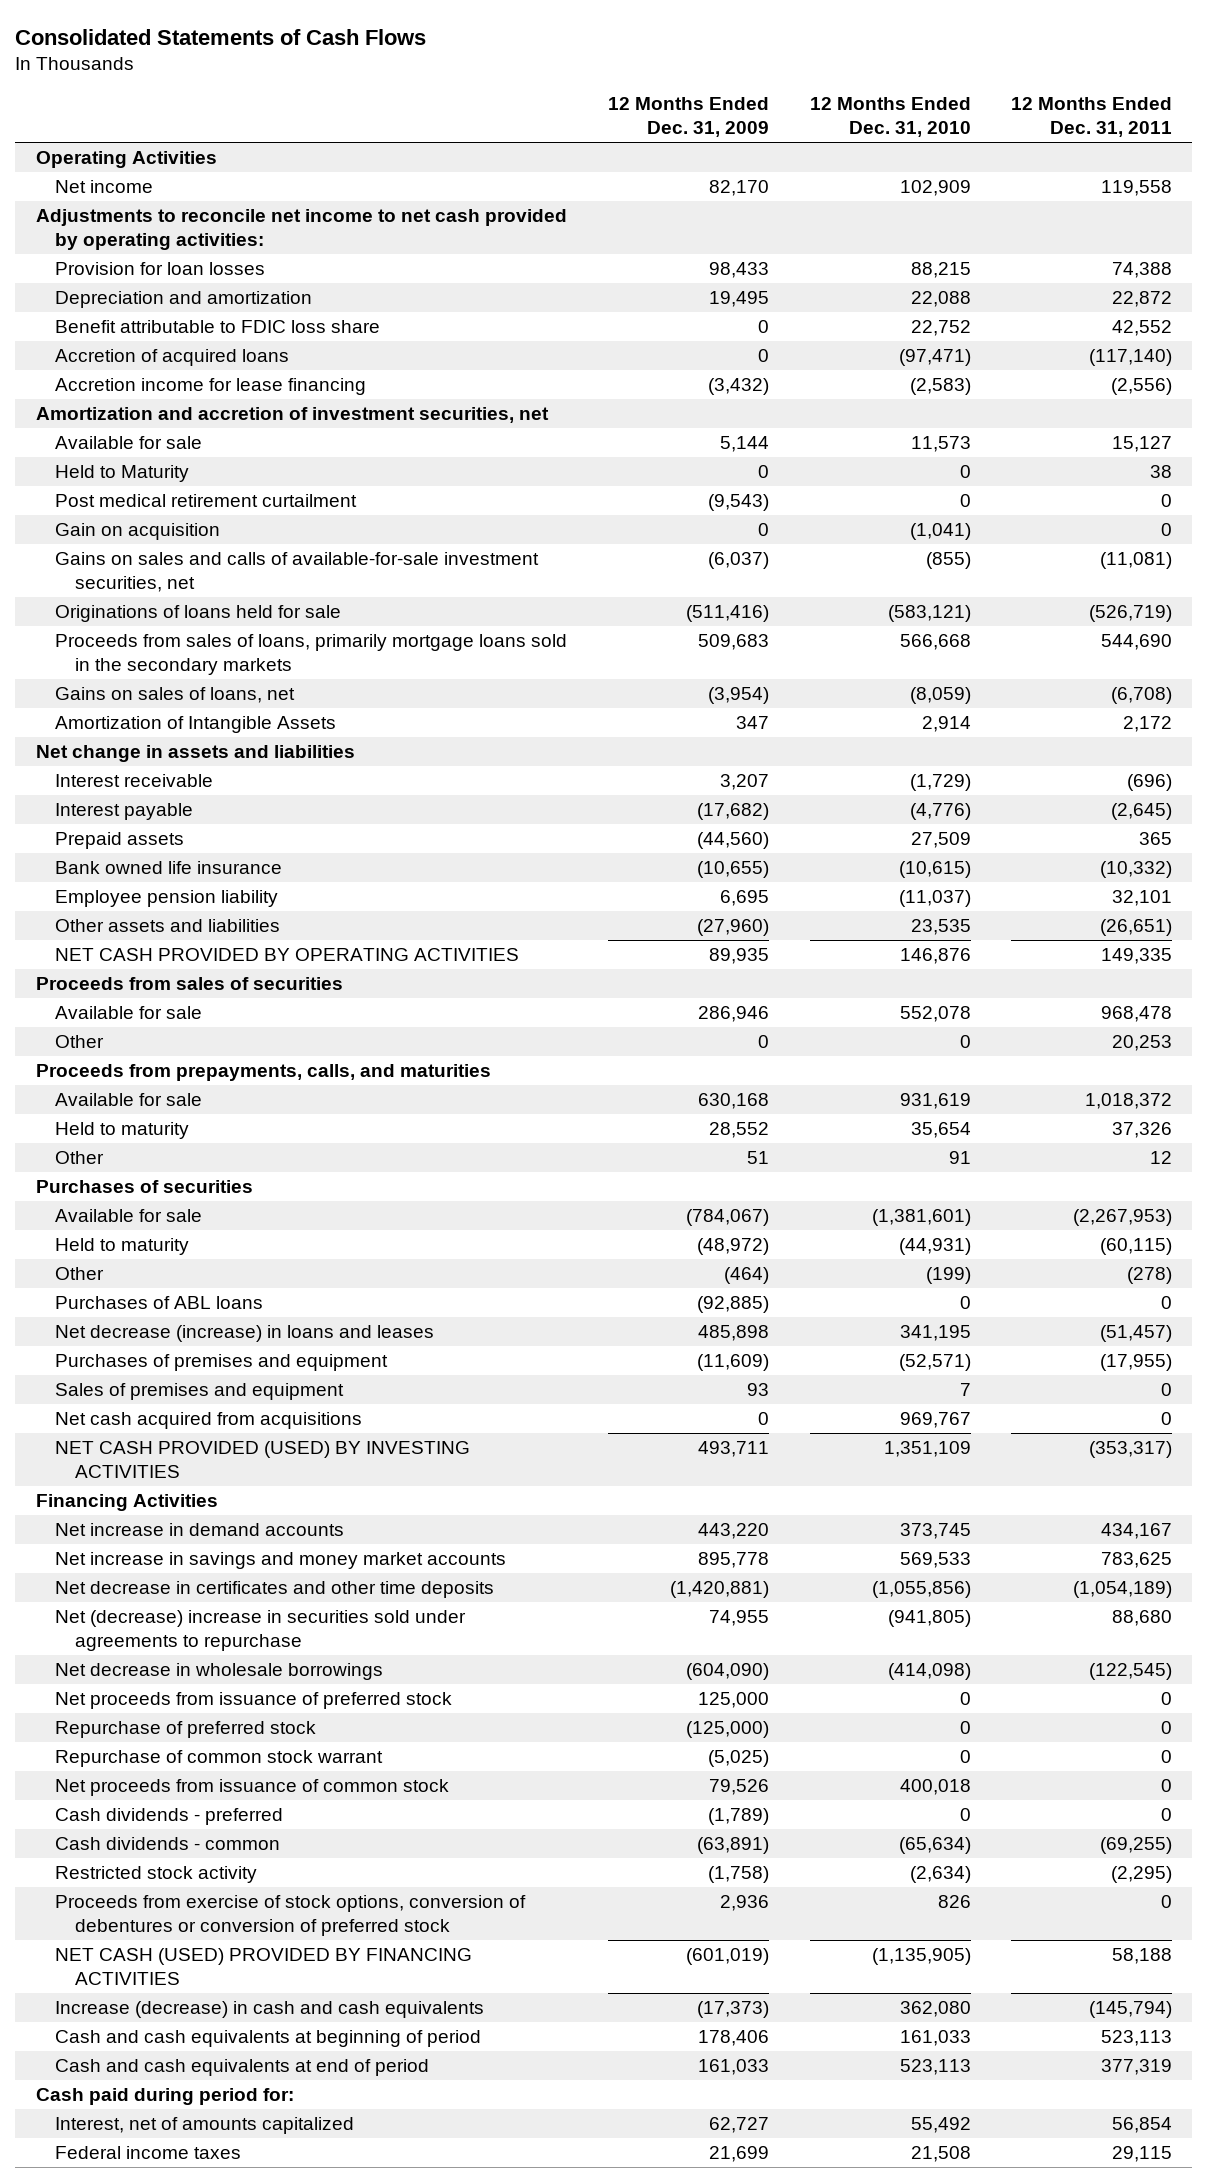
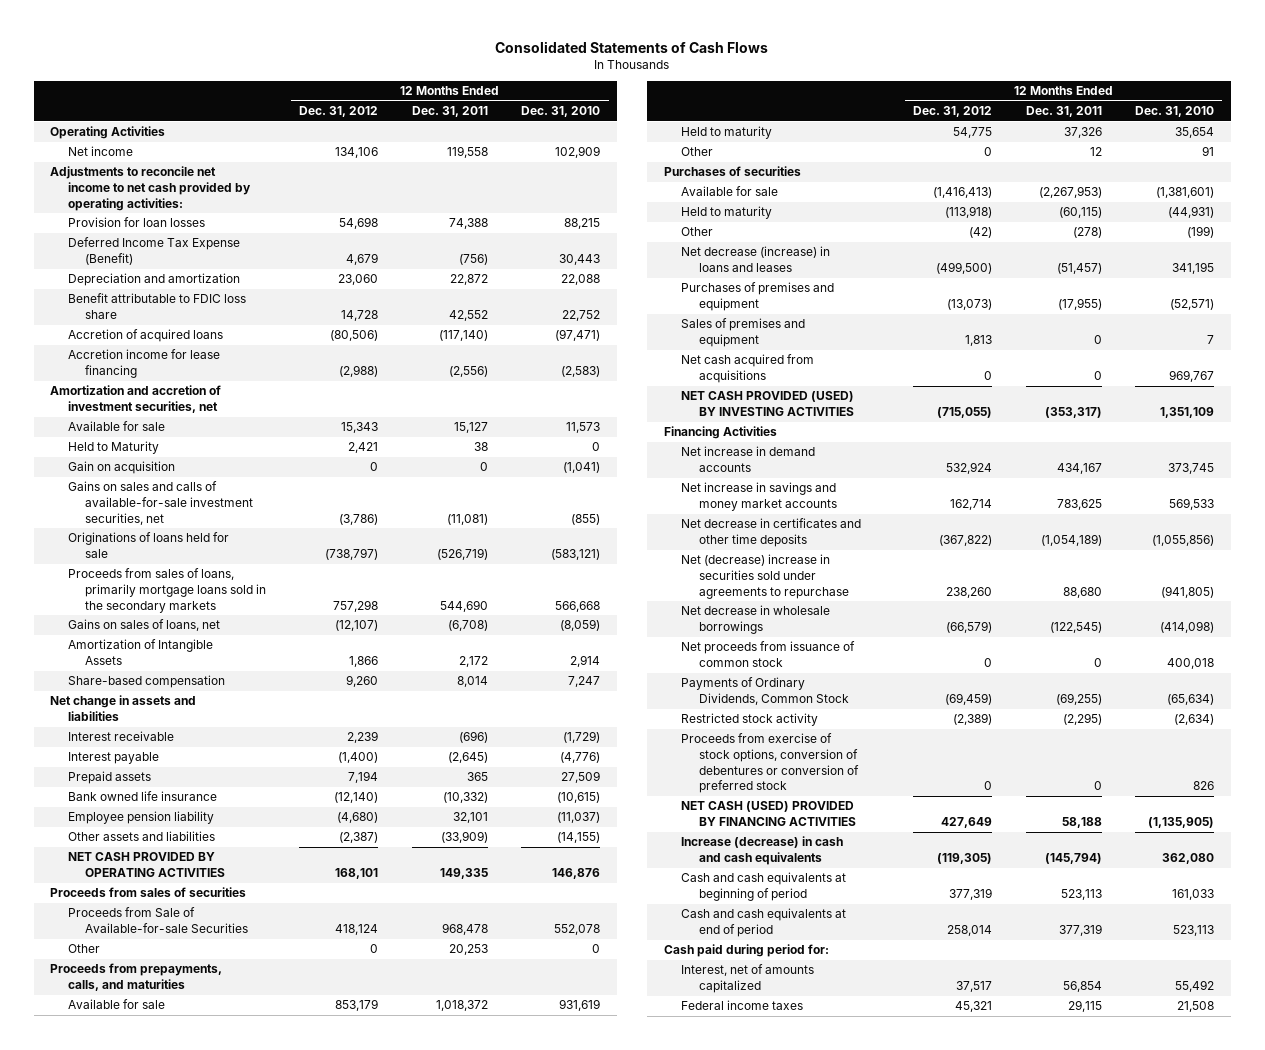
- | 12 Months Ended Dec. 31, 2009 | 12 Months Ended Dec. 31, 2010 | 12 Months Ended Dec. 31, 2011
+ | 12 Months Ended Dec. 31, 2012 | 12 Months Ended Dec. 31, 2011 | 12 Months Ended Dec. 31, 2010
+ Deferred Income Tax Expense (Benefit) | 4,679 | (756) | 30,443
- Post medical retirement curtailment | (9,543) | 0 | 0
+ Share-based compensation | 9,260 | 8,014 | 7,247
- Other assets and liabilities | (27,960) | 23,535 | (26,651)
+ Other assets and liabilities | (2,387) | (33,909) | (14,155)
- Available for sale | 286,946 | 552,078 | 968,478
+ Proceeds from Sale of Available-for-sale Securities | 418,124 | 968,478 | 552,078
- Purchases of ABL loans | (92,885) | 0 | 0
- Net proceeds from issuance of preferred stock | 125,000 | 0 | 0
- Repurchase of preferred stock | (125,000) | 0 | 0
- Repurchase of common stock warrant | (5,025) | 0 | 0
- Cash dividends - preferred | (1,789) | 0 | 0
- Cash dividends - common | (63,891) | (65,634) | (69,255)
+ Payments of Ordinary Dividends, Common Stock | (69,459) | (69,255) | (65,634)

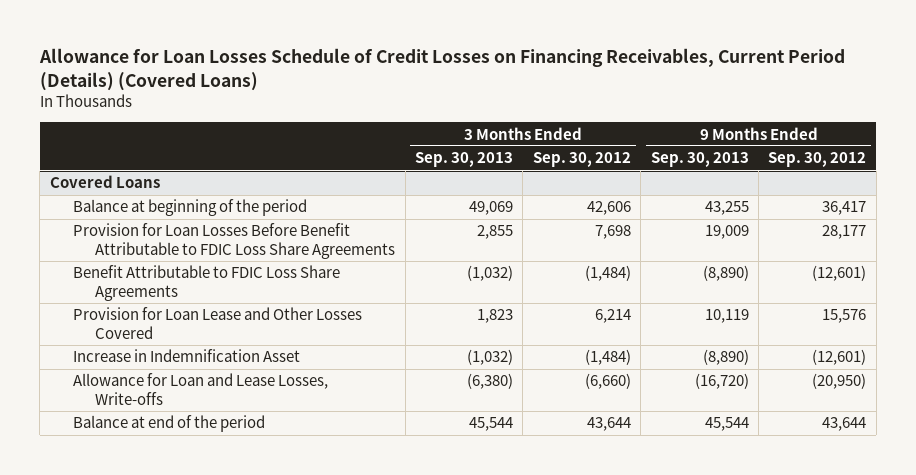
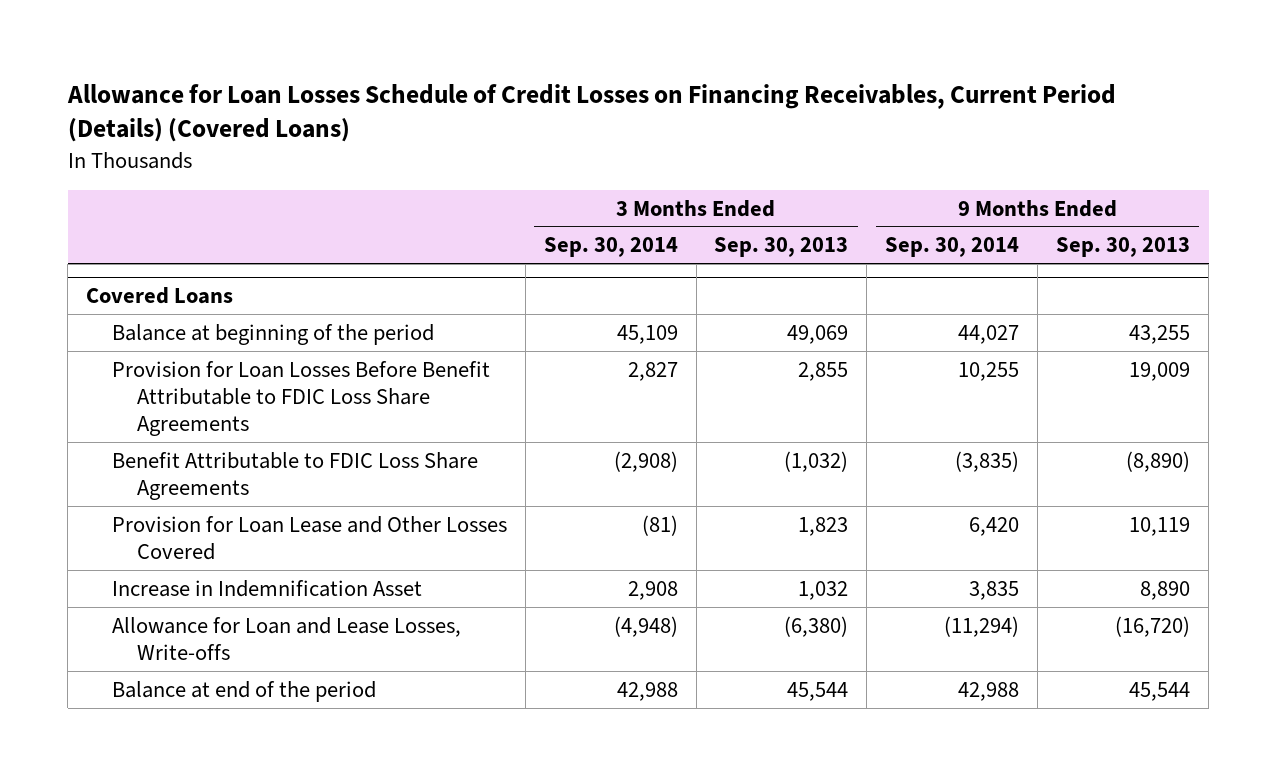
- | 3 Months Ended Sep. 30, 2013 | 3 Months Ended Sep. 30, 2012 | 9 Months Ended Sep. 30, 2013 | 9 Months Ended Sep. 30, 2012
+ | 3 Months Ended Sep. 30, 2014 | 3 Months Ended Sep. 30, 2013 | 9 Months Ended Sep. 30, 2014 | 9 Months Ended Sep. 30, 2013
@ Covered Loans
- Increase in Indemnification Asset | (1,032) | (1,484) | (8,890) | (12,601)
+ Increase in Indemnification Asset | 2,908 | 1,032 | 3,835 | 8,890

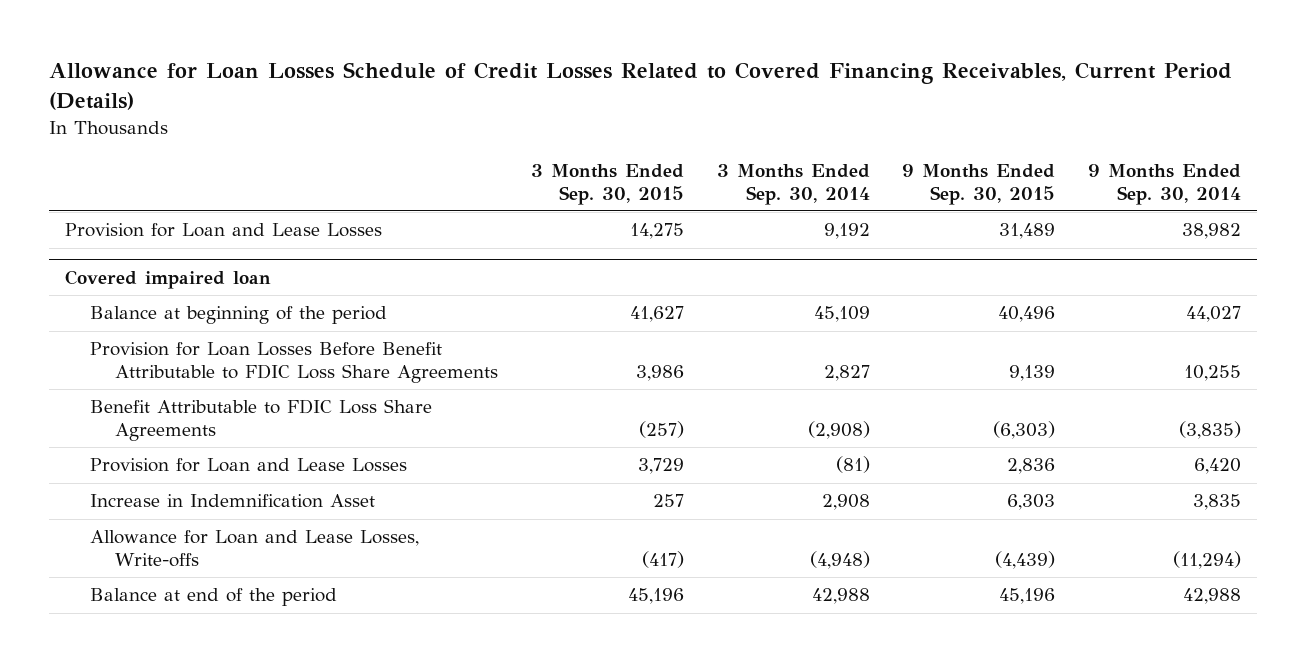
- Allowance for Loan Losses Schedule of Credit Losses on Financing Receivables, Current Period (Details) (Covered Loans)
+ Allowance for Loan Losses Schedule of Credit Losses Related to Covered Financing Receivables, Current Period (Details)
- | 3 Months Ended Sep. 30, 2014 | 3 Months Ended Sep. 30, 2013 | 9 Months Ended Sep. 30, 2014 | 9 Months Ended Sep. 30, 2013
+ | 3 Months Ended Sep. 30, 2015 | 3 Months Ended Sep. 30, 2014 | 9 Months Ended Sep. 30, 2015 | 9 Months Ended Sep. 30, 2014
- Covered Loans
+ Provision for Loan and Lease Losses | 14,275 | 9,192 | 31,489 | 38,982
+ Covered impaired loan
- Provision for Loan Lease and Other Losses Covered | (81) | 1,823 | 6,420 | 10,119
+ Provision for Loan and Lease Losses | 3,729 | (81) | 2,836 | 6,420

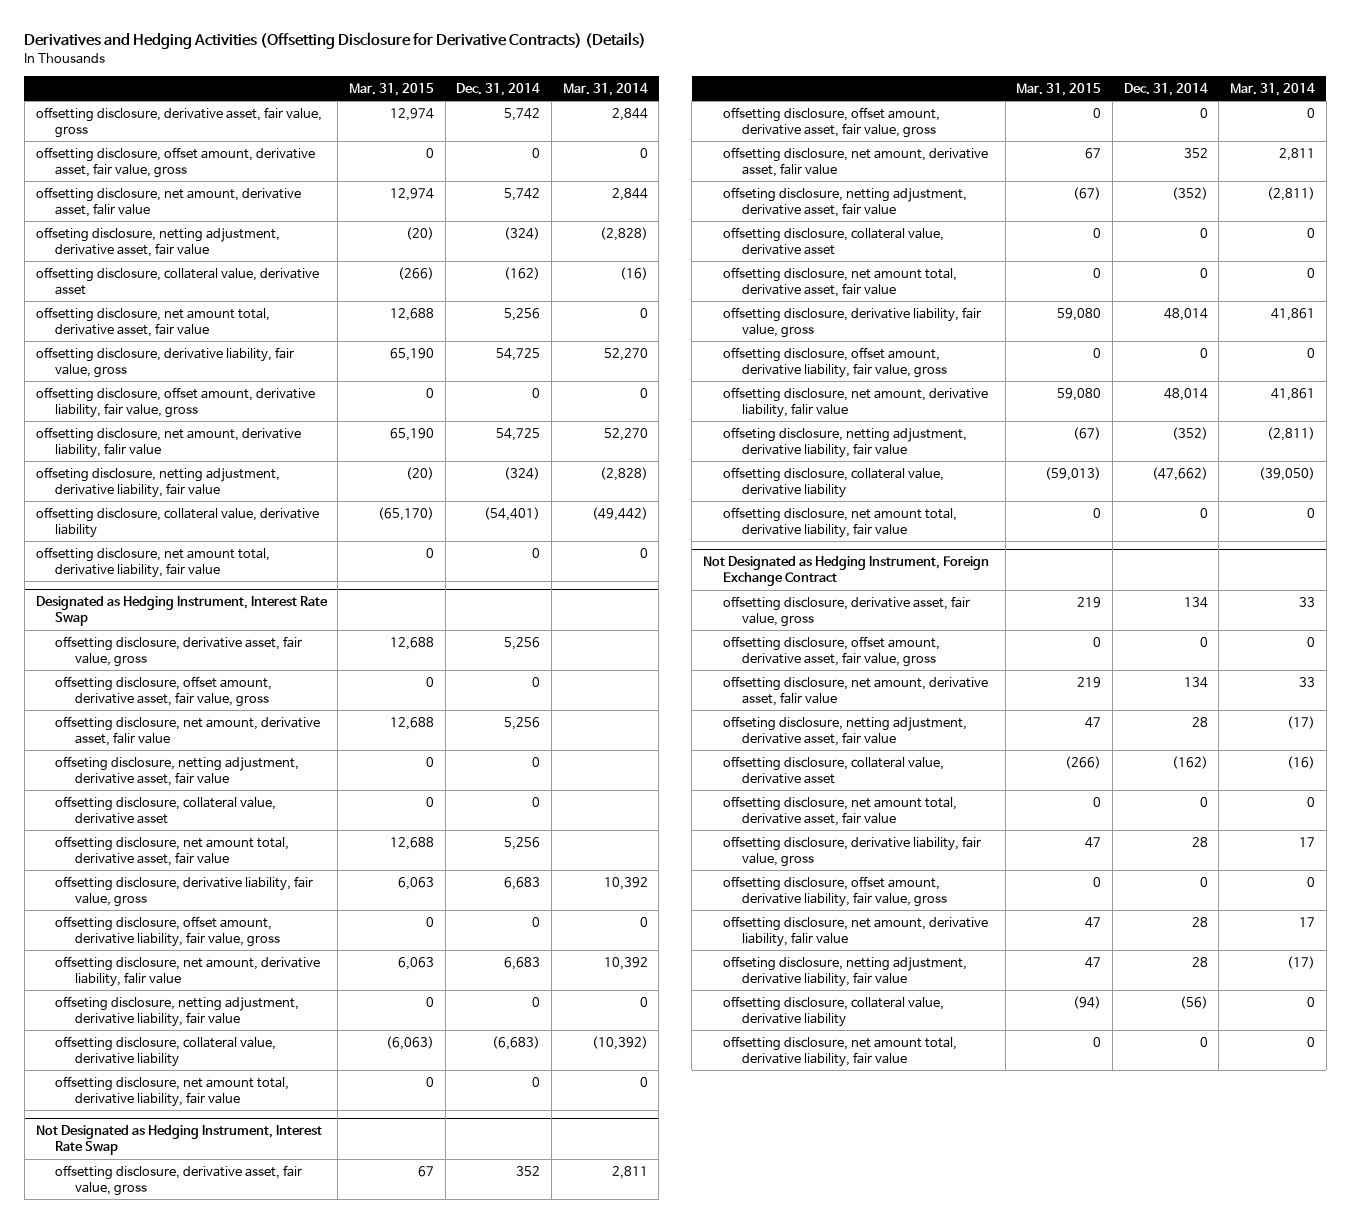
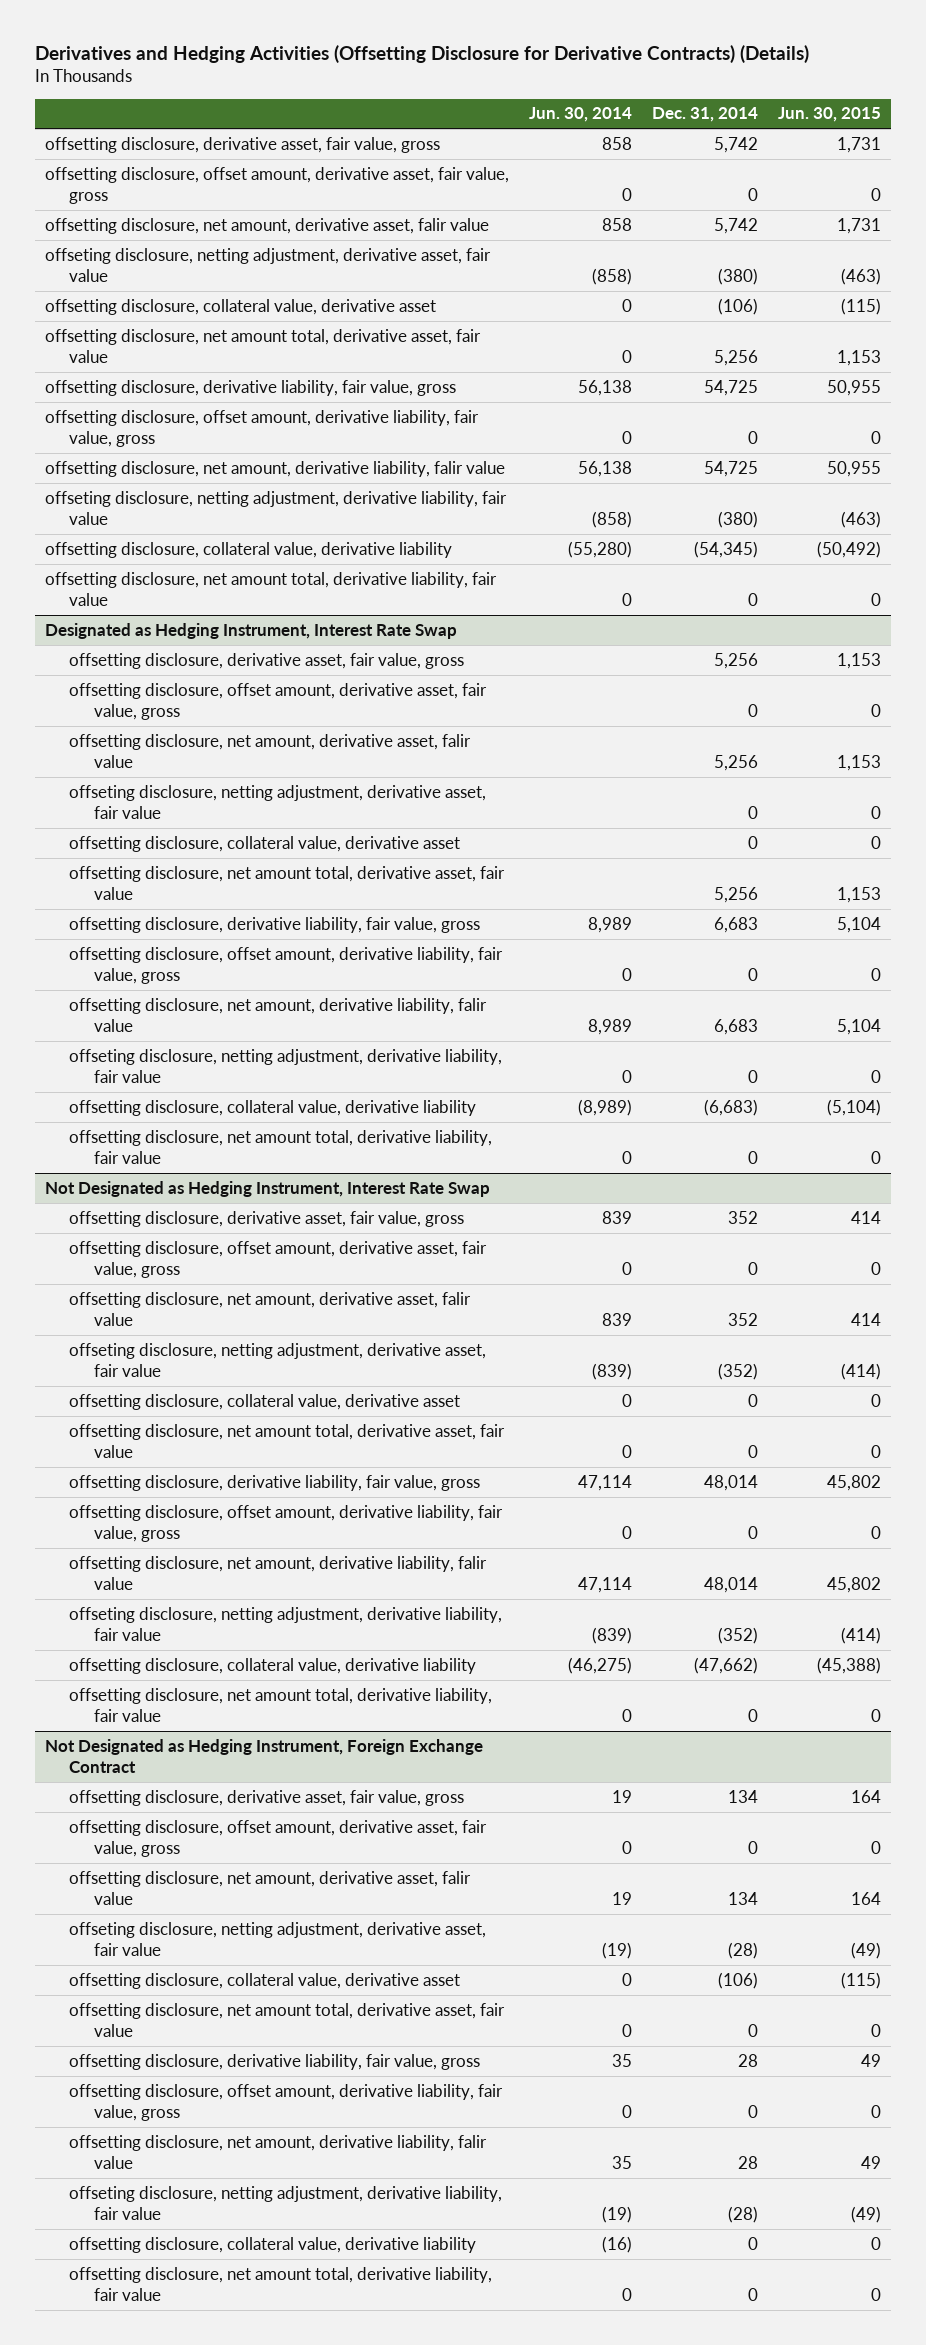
- | Mar. 31, 2015 | Dec. 31, 2014 | Mar. 31, 2014
+ | Jun. 30, 2014 | Dec. 31, 2014 | Jun. 30, 2015
- offseting disclosure, netting adjustment, derivative asset, fair value | (20) | (324) | (2,828)
- offsetting disclosure, collateral value, derivative asset | (266) | (162) | (16)
+ offseting disclosure, netting adjustment, derivative asset, fair value | (858) | (380) | (463)
+ offsetting disclosure, collateral value, derivative asset | 0 | (106) | (115)
- offseting disclosure, netting adjustment, derivative liability, fair value | (20) | (324) | (2,828)
- offsetting disclosure, collateral value, derivative liability | (65,170) | (54,401) | (49,442)
+ offseting disclosure, netting adjustment, derivative liability, fair value | (858) | (380) | (463)
+ offsetting disclosure, collateral value, derivative liability | (55,280) | (54,345) | (50,492)
@ Not Designated as Hedging Instrument, Foreign Exchange Contract
- offseting disclosure, netting adjustment, derivative asset, fair value | 47 | 28 | (17)
- offsetting disclosure, collateral value, derivative asset | (266) | (162) | (16)
+ offseting disclosure, netting adjustment, derivative asset, fair value | (19) | (28) | (49)
+ offsetting disclosure, collateral value, derivative asset | 0 | (106) | (115)
- offseting disclosure, netting adjustment, derivative liability, fair value | 47 | 28 | (17)
- offsetting disclosure, collateral value, derivative liability | (94) | (56) | 0
+ offseting disclosure, netting adjustment, derivative liability, fair value | (19) | (28) | (49)
+ offsetting disclosure, collateral value, derivative liability | (16) | 0 | 0

